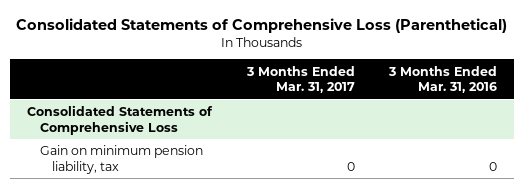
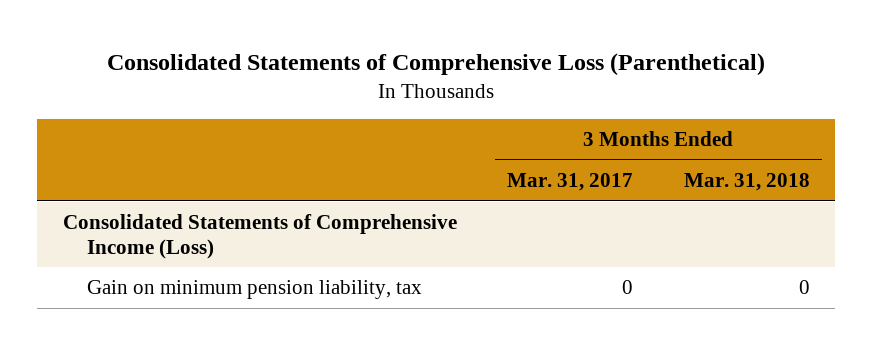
- | 3 Months Ended Mar. 31, 2017 | 3 Months Ended Mar. 31, 2016
+ | 3 Months Ended Mar. 31, 2017 | 3 Months Ended Mar. 31, 2018
- Consolidated Statements of Comprehensive Loss
+ Consolidated Statements of Comprehensive Income (Loss)

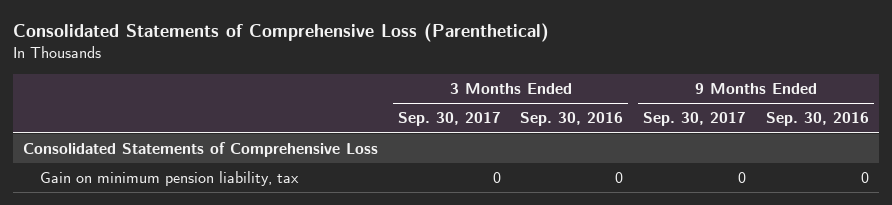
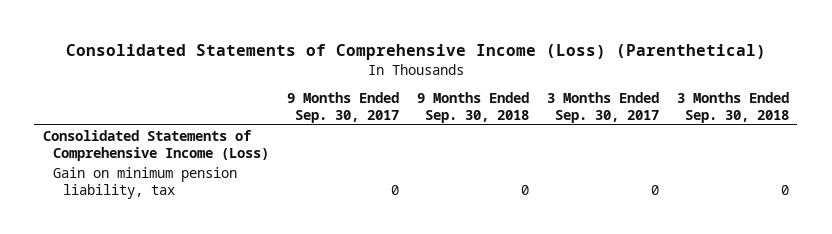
- Consolidated Statements of Comprehensive Loss (Parenthetical)
+ Consolidated Statements of Comprehensive Income (Loss) (Parenthetical)
- | 3 Months Ended Sep. 30, 2017 | 3 Months Ended Sep. 30, 2016 | 9 Months Ended Sep. 30, 2017 | 9 Months Ended Sep. 30, 2016
+ | 9 Months Ended Sep. 30, 2017 | 9 Months Ended Sep. 30, 2018 | 3 Months Ended Sep. 30, 2017 | 3 Months Ended Sep. 30, 2018
- Consolidated Statements of Comprehensive Loss
+ Consolidated Statements of Comprehensive Income (Loss)

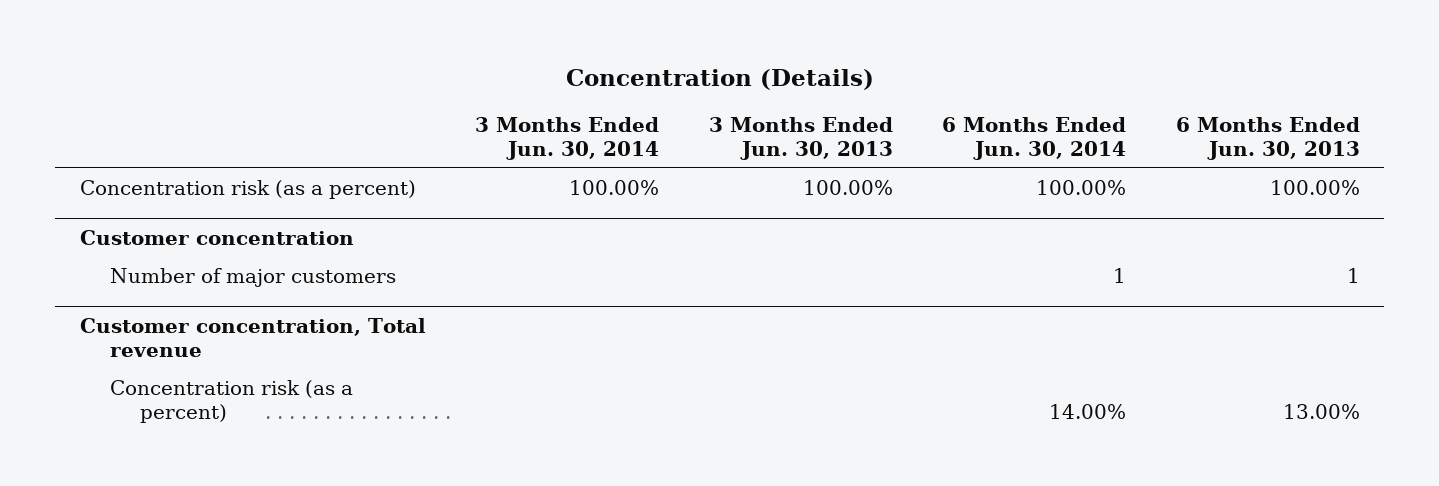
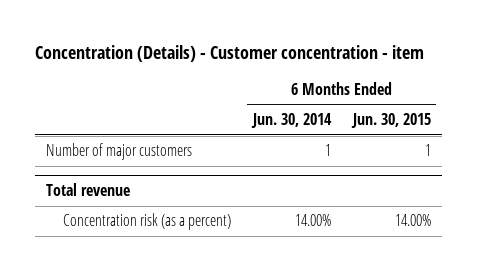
- Concentration (Details)
+ Concentration (Details) - Customer concentration - item
- | 3 Months Ended Jun. 30, 2014 | 3 Months Ended Jun. 30, 2013 | 6 Months Ended Jun. 30, 2014 | 6 Months Ended Jun. 30, 2013
+ | 6 Months Ended Jun. 30, 2014 | 6 Months Ended Jun. 30, 2015
- Concentration risk (as a percent) | 100.00% | 100.00% | 100.00% | 100.00%
- Customer concentration
- Customer concentration, Total revenue
+ Total revenue

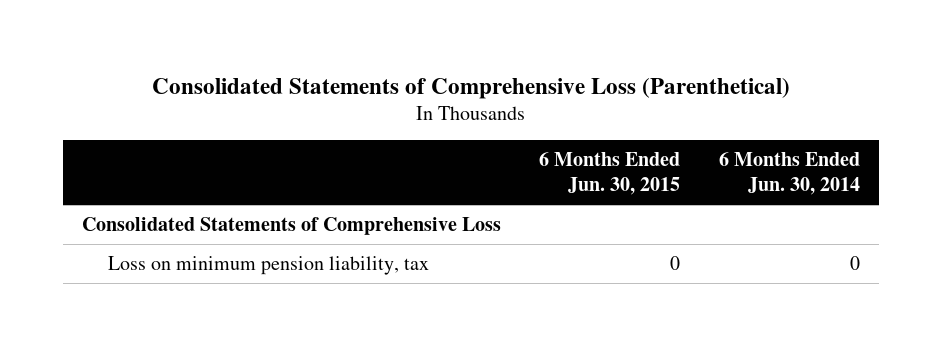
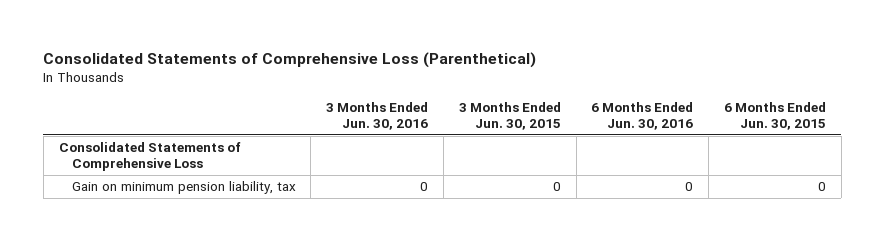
- | 6 Months Ended Jun. 30, 2015 | 6 Months Ended Jun. 30, 2014
+ | 3 Months Ended Jun. 30, 2016 | 3 Months Ended Jun. 30, 2015 | 6 Months Ended Jun. 30, 2016 | 6 Months Ended Jun. 30, 2015
- Loss on minimum pension liability, tax | 0 | 0
+ Gain on minimum pension liability, tax | 0 | 0 | 0 | 0

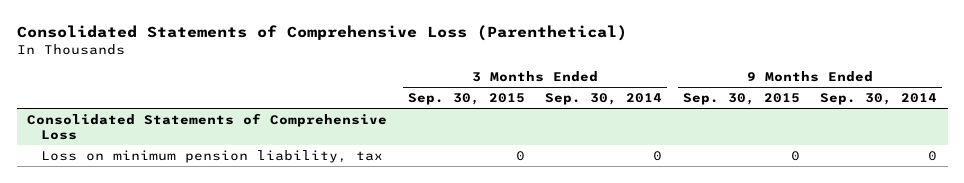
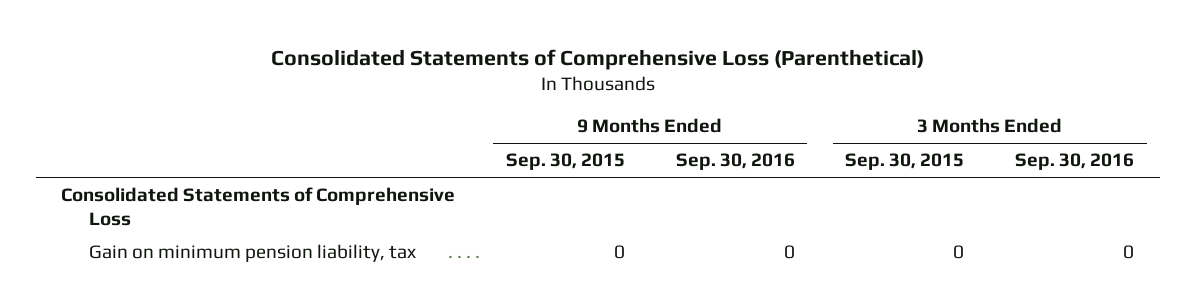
- | 3 Months Ended Sep. 30, 2015 | 3 Months Ended Sep. 30, 2014 | 9 Months Ended Sep. 30, 2015 | 9 Months Ended Sep. 30, 2014
+ | 9 Months Ended Sep. 30, 2015 | 9 Months Ended Sep. 30, 2016 | 3 Months Ended Sep. 30, 2015 | 3 Months Ended Sep. 30, 2016
- Loss on minimum pension liability, tax | 0 | 0 | 0 | 0
+ Gain on minimum pension liability, tax | 0 | 0 | 0 | 0

